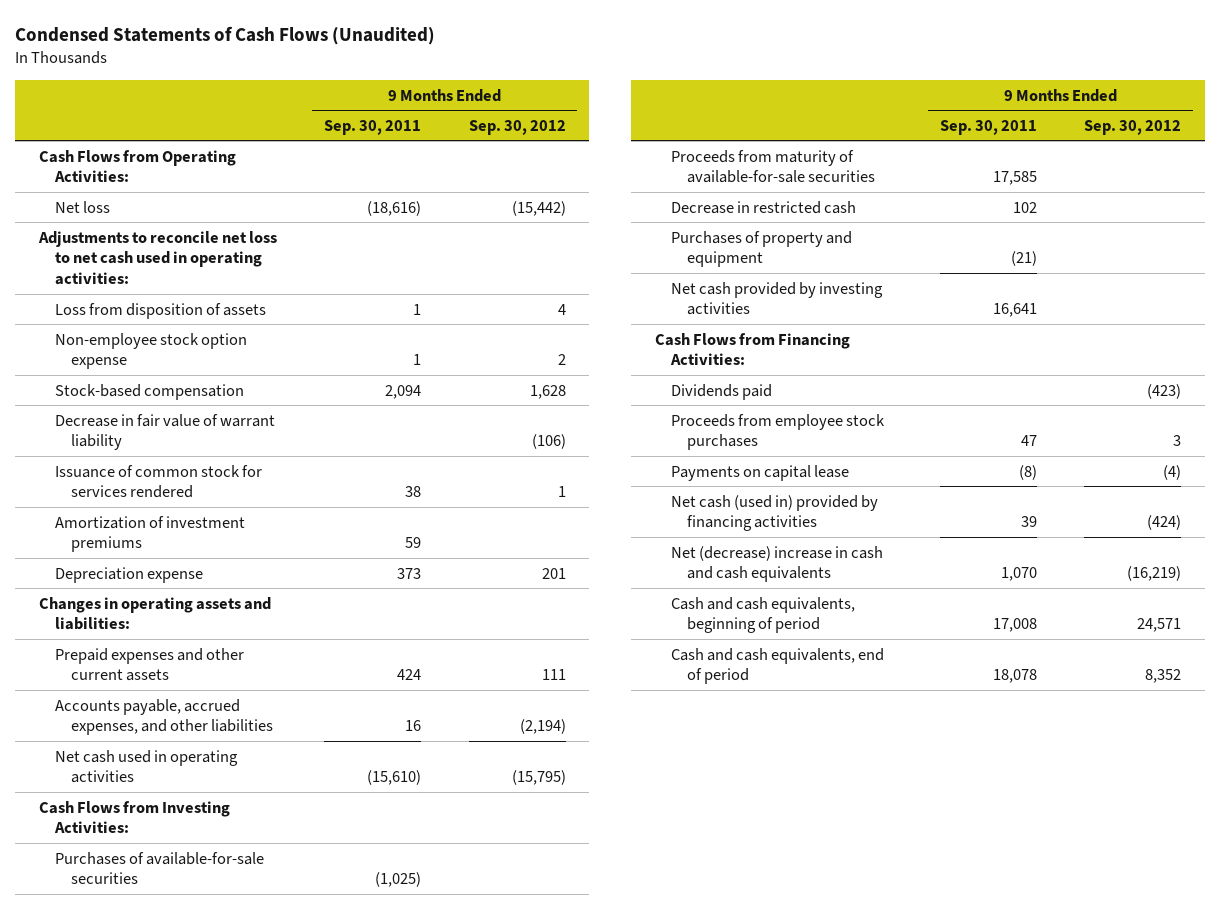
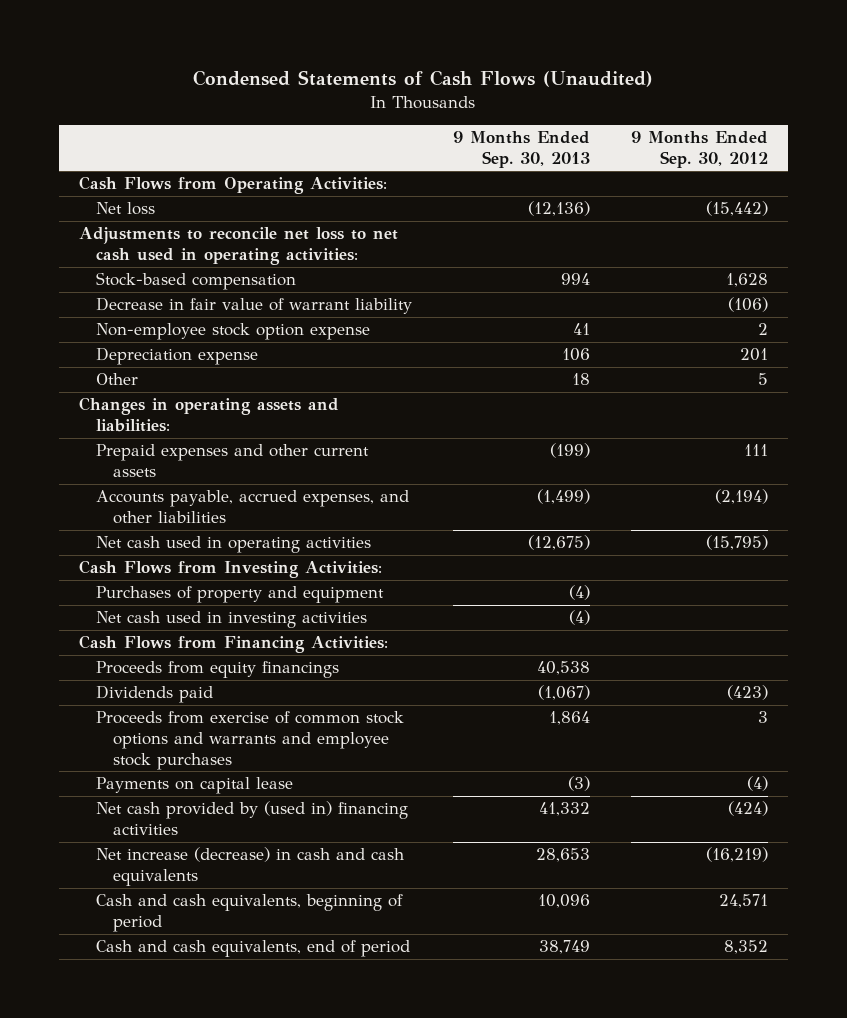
- | 9 Months Ended Sep. 30, 2011 | 9 Months Ended Sep. 30, 2012
+ | 9 Months Ended Sep. 30, 2013 | 9 Months Ended Sep. 30, 2012
- Loss from disposition of assets | 1 | 4
- Issuance of common stock for services rendered | 38 | 1
- Amortization of investment premiums | 59 |
moved down: Non-employee stock option expense | 41 | 2
+ Other | 18 | 5
- Purchases of available-for-sale securities | (1,025) |
- Proceeds from maturity of available-for-sale securities | 17,585 |
- Decrease in restricted cash | 102 |
- Net cash provided by investing activities | 16,641 |
+ Net cash used in investing activities | (4) |
+ Proceeds from equity financings | 40,538 |
- Proceeds from employee stock purchases | 47 | 3
+ Proceeds from exercise of common stock options and warrants and employee stock purchases | 1,864 | 3
- Net cash (used in) provided by financing activities | 39 | (424)
- Net (decrease) increase in cash and cash equivalents | 1,070 | (16,219)
+ Net cash provided by (used in) financing activities | 41,332 | (424)
+ Net increase (decrease) in cash and cash equivalents | 28,653 | (16,219)

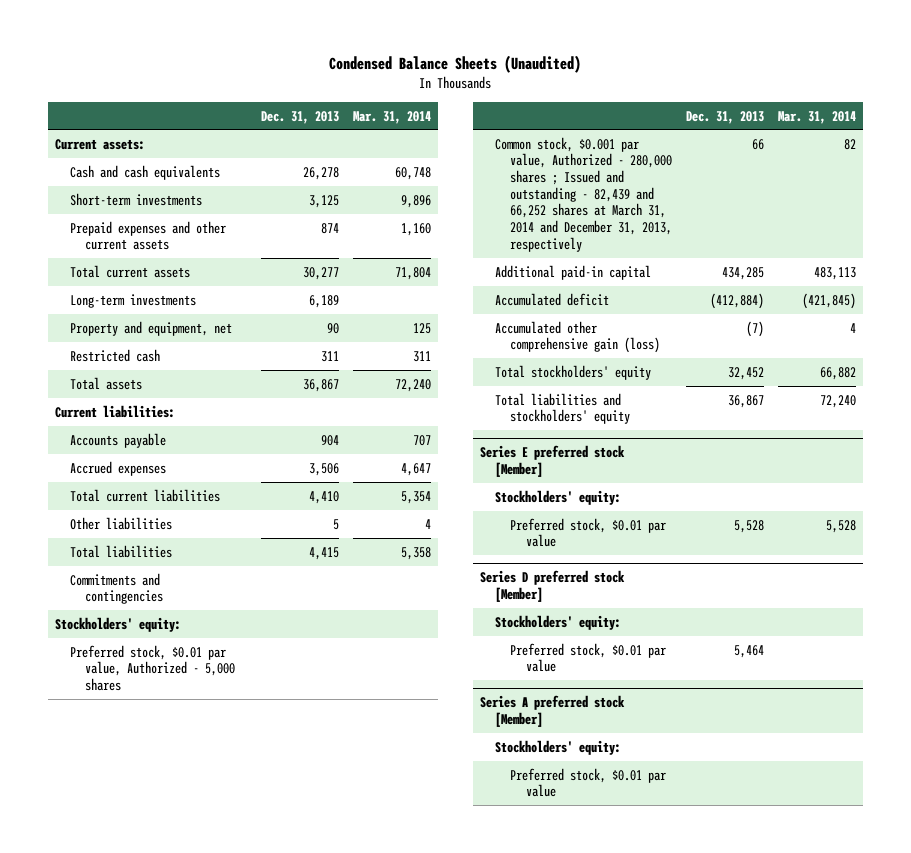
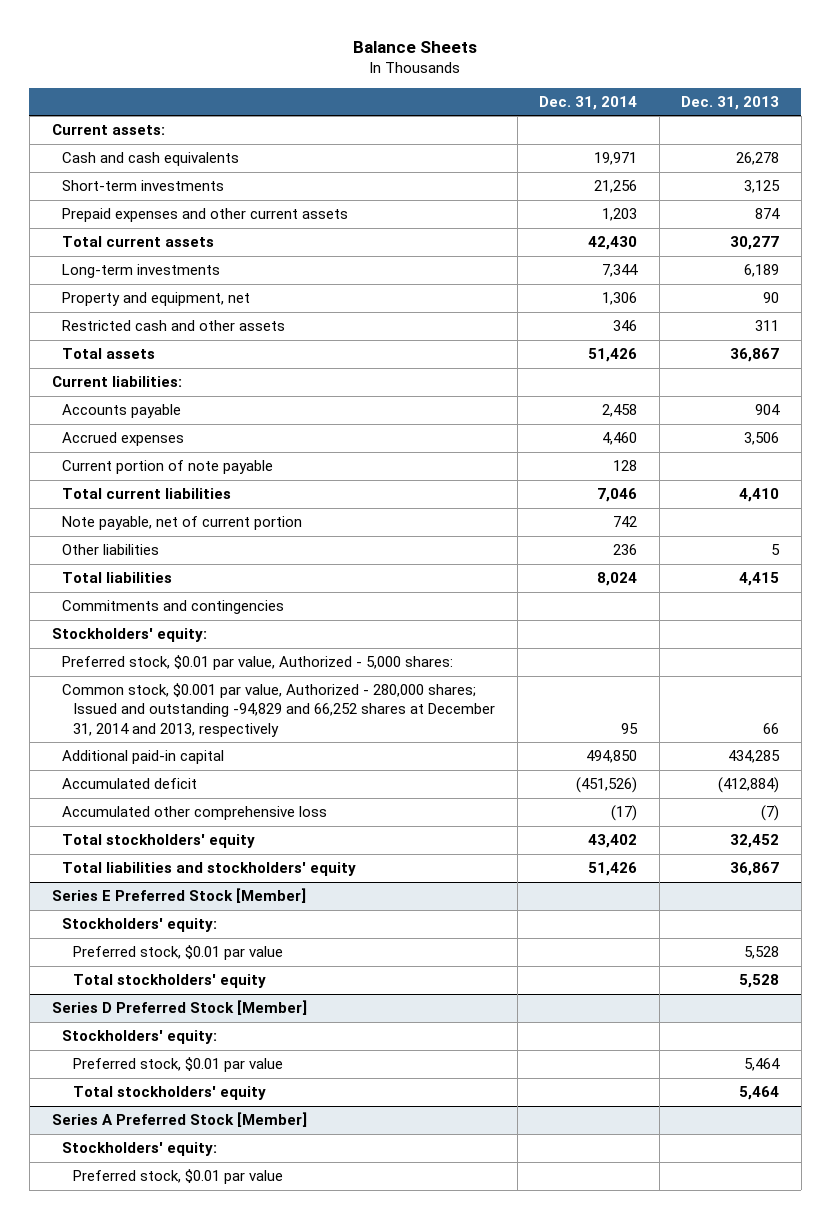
- Condensed Balance Sheets (Unaudited)
+ Balance Sheets
- | Dec. 31, 2013 | Mar. 31, 2014
+ | Dec. 31, 2014 | Dec. 31, 2013
- Restricted cash | 311 | 311
+ Restricted cash and other assets | 346 | 311
+ Current portion of note payable | 128 |
+ Note payable, net of current portion | 742 |
- Preferred stock, $0.01 par value, Authorized - 5,000 shares
- Common stock, $0.001 par value, Authorized - 280,000 shares ; Issued and outstanding - 82,439 and 66,252 shares at March 31, 2014 and December 31, 2013, respectively | 66 | 82
+ Preferred stock, $0.01 par value, Authorized - 5,000 shares:
+ Common stock, $0.001 par value, Authorized - 280,000 shares; Issued and outstanding -94,829 and 66,252 shares at December 31, 2014 and 2013, respectively | 95 | 66
- Accumulated other comprehensive gain (loss) | (7) | 4
+ Accumulated other comprehensive loss | (17) | (7)
- Series E preferred stock [Member]
+ Series E Preferred Stock [Member]
- Series D preferred stock [Member]
+ Total stockholders' equity | | 5,528
+ Series D Preferred Stock [Member]
- Series A preferred stock [Member]
+ Total stockholders' equity | | 5,464
+ Series A Preferred Stock [Member]

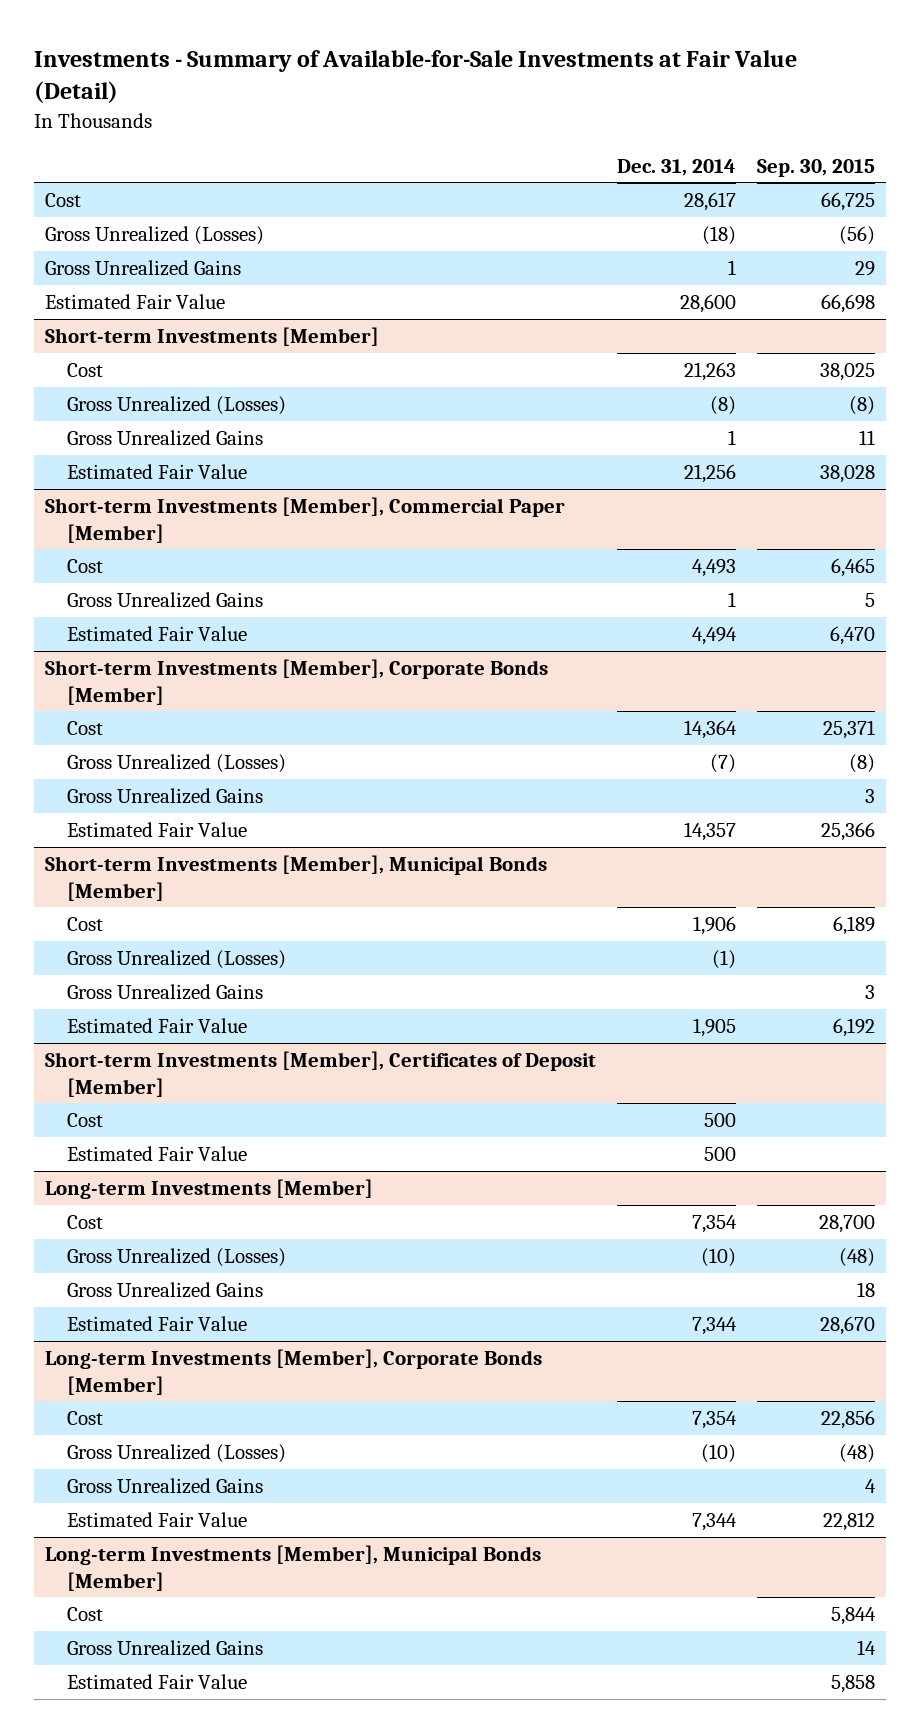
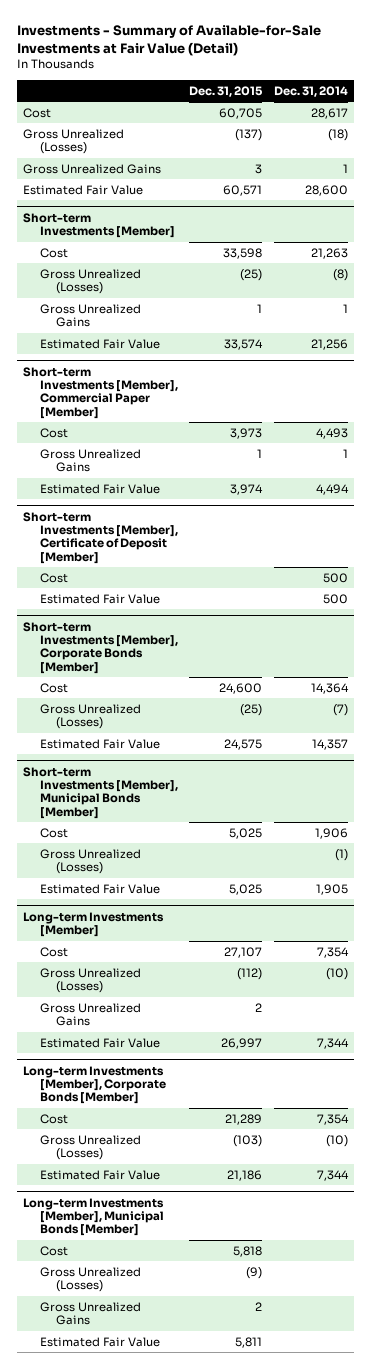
- | Dec. 31, 2014 | Sep. 30, 2015
+ | Dec. 31, 2015 | Dec. 31, 2014
+ Short-term Investments [Member], Certificate of Deposit [Member]
+ Cost | | 500
+ Estimated Fair Value | | 500
@ Short-term Investments [Member], Corporate Bonds [Member]
- Gross Unrealized Gains | | 3
@ Short-term Investments [Member], Municipal Bonds [Member]
- Gross Unrealized Gains | | 3
- Short-term Investments [Member], Certificates of Deposit [Member]
- Cost | 500 |
- Estimated Fair Value | 500 |
@ Long-term Investments [Member], Corporate Bonds [Member]
- Gross Unrealized Gains | | 4
@ Long-term Investments [Member], Municipal Bonds [Member]
+ Gross Unrealized (Losses) | (9) |

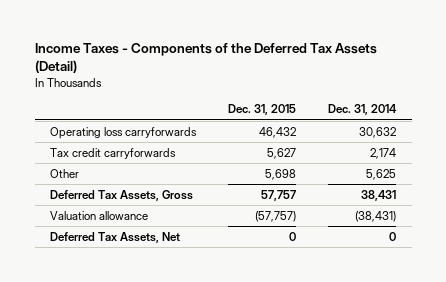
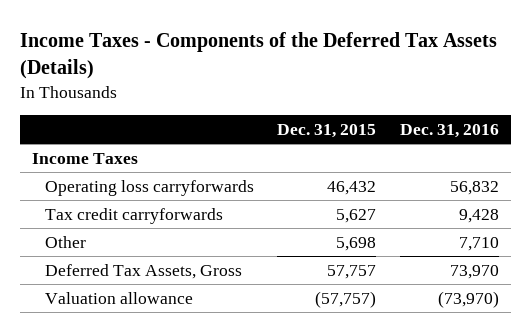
- Income Taxes - Components of the Deferred Tax Assets (Detail)
+ Income Taxes - Components of the Deferred Tax Assets (Details)
- | Dec. 31, 2015 | Dec. 31, 2014
+ | Dec. 31, 2015 | Dec. 31, 2016
+ Income Taxes
- Deferred Tax Assets, Net | 0 | 0

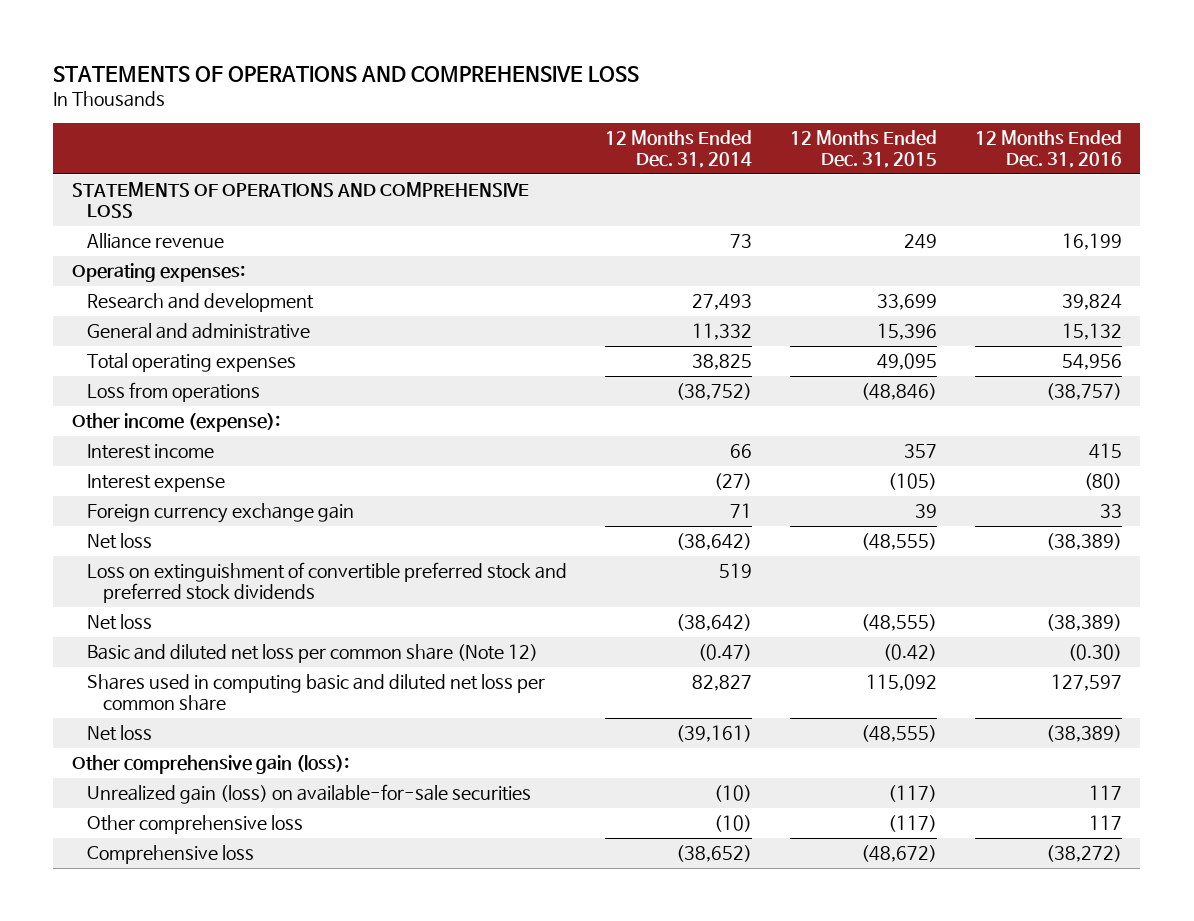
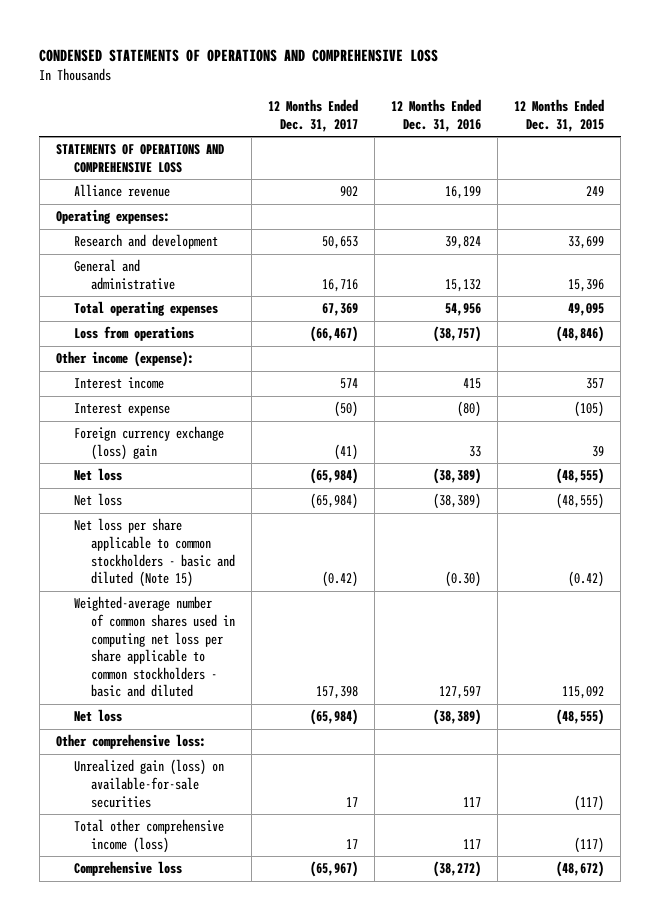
- STATEMENTS OF OPERATIONS AND COMPREHENSIVE LOSS
+ CONDENSED STATEMENTS OF OPERATIONS AND COMPREHENSIVE LOSS
- | 12 Months Ended Dec. 31, 2014 | 12 Months Ended Dec. 31, 2015 | 12 Months Ended Dec. 31, 2016
+ | 12 Months Ended Dec. 31, 2017 | 12 Months Ended Dec. 31, 2016 | 12 Months Ended Dec. 31, 2015
- Foreign currency exchange gain | 71 | 39 | 33
+ Foreign currency exchange (loss) gain | (41) | 33 | 39
- Loss on extinguishment of convertible preferred stock and preferred stock dividends | 519 | |
- Basic and diluted net loss per common share (Note 12) | (0.47) | (0.42) | (0.30)
- Shares used in computing basic and diluted net loss per common share | 82,827 | 115,092 | 127,597
+ Net loss per share applicable to common stockholders - basic and diluted (Note 15) | (0.42) | (0.30) | (0.42)
+ Weighted-average number of common shares used in computing net loss per share applicable to common stockholders - basic and diluted | 157,398 | 127,597 | 115,092
- Other comprehensive gain (loss):
+ Other comprehensive loss:
- Other comprehensive loss | (10) | (117) | 117
+ Total other comprehensive income (loss) | 17 | 117 | (117)

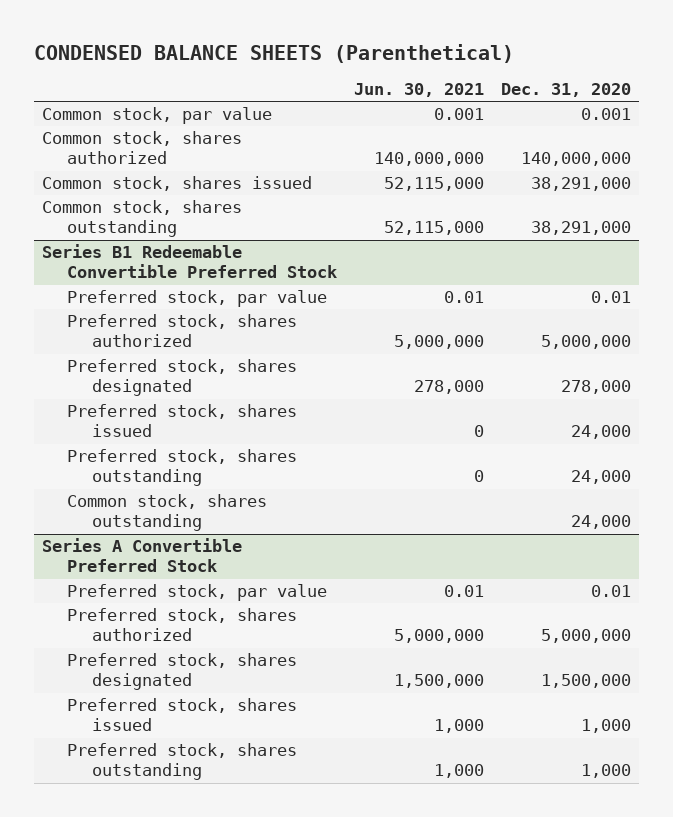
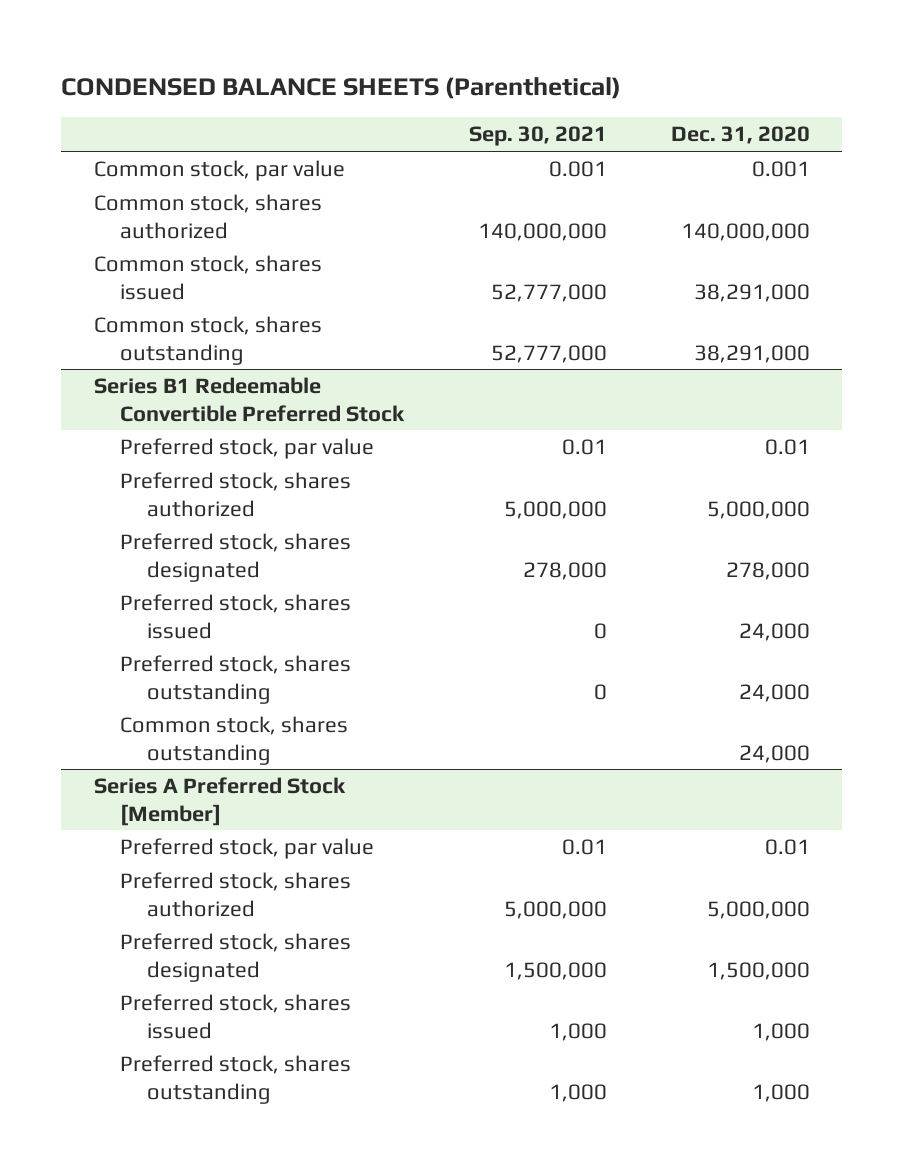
- | Jun. 30, 2021 | Dec. 31, 2020
+ | Sep. 30, 2021 | Dec. 31, 2020
- Series A Convertible Preferred Stock
+ Series A Preferred Stock [Member]

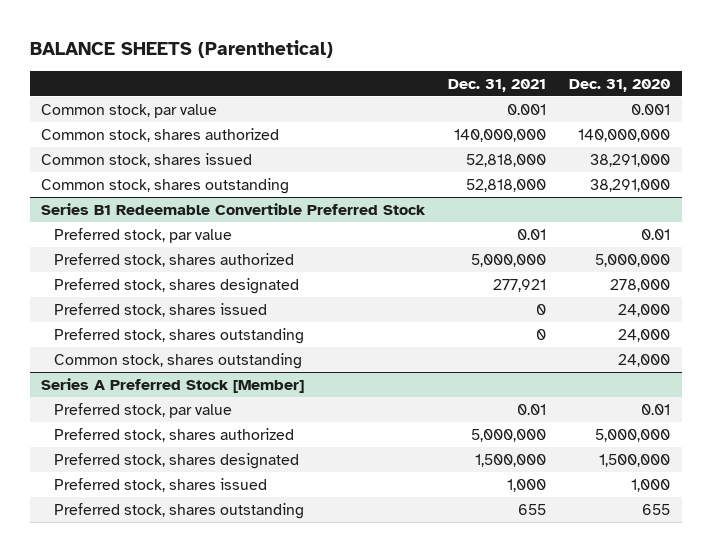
- CONDENSED BALANCE SHEETS (Parenthetical)
+ BALANCE SHEETS (Parenthetical)
- | Sep. 30, 2021 | Dec. 31, 2020
+ | Dec. 31, 2021 | Dec. 31, 2020
@ Series A Preferred Stock [Member]
- Preferred stock, shares outstanding | 1,000 | 1,000
+ Preferred stock, shares outstanding | 655 | 655

